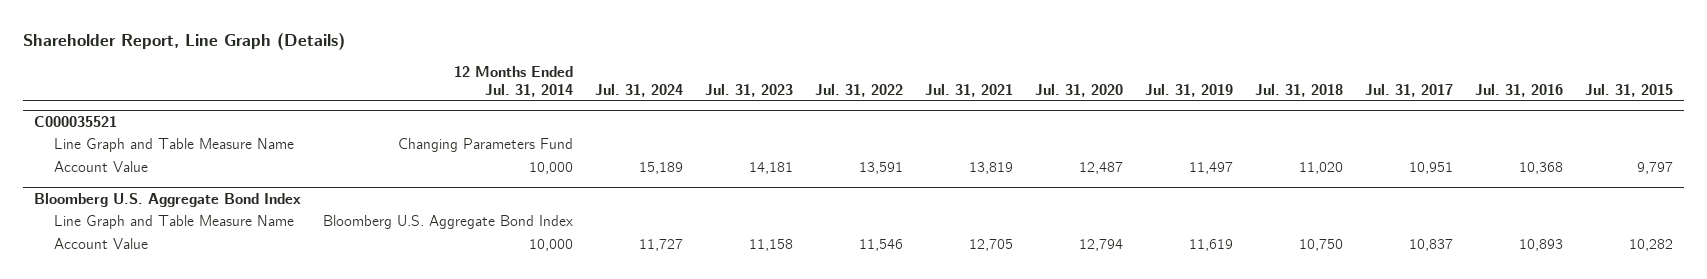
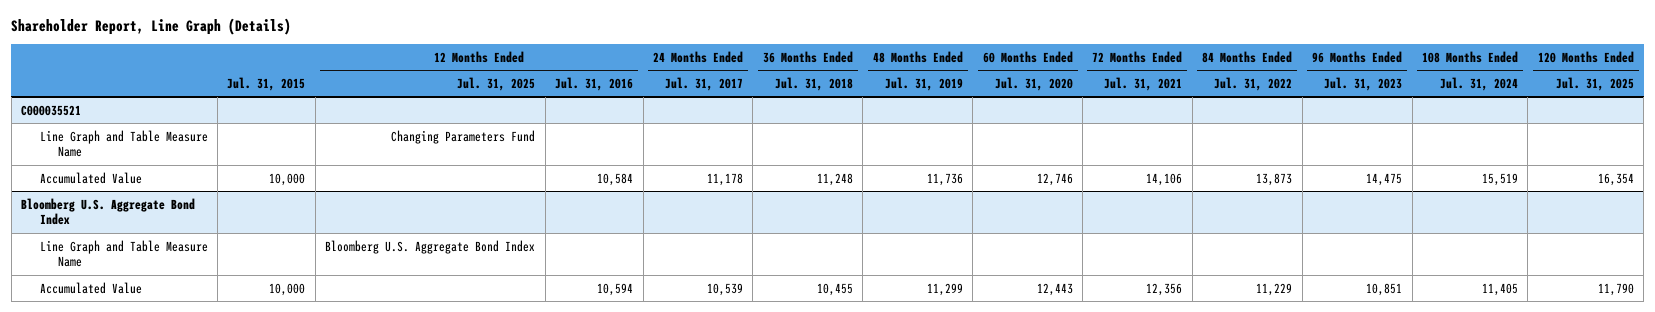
- | 12 Months Ended Jul. 31, 2014 | Jul. 31, 2024 | Jul. 31, 2023 | Jul. 31, 2022 | Jul. 31, 2021 | Jul. 31, 2020 | Jul. 31, 2019 | Jul. 31, 2018 | Jul. 31, 2017 | Jul. 31, 2016 | Jul. 31, 2015
+ | Jul. 31, 2015 | 12 Months Ended Jul. 31, 2025 | 12 Months Ended Jul. 31, 2016 | 24 Months Ended Jul. 31, 2017 | 36 Months Ended Jul. 31, 2018 | 48 Months Ended Jul. 31, 2019 | 60 Months Ended Jul. 31, 2020 | 72 Months Ended Jul. 31, 2021 | 84 Months Ended Jul. 31, 2022 | 96 Months Ended Jul. 31, 2023 | 108 Months Ended Jul. 31, 2024 | 120 Months Ended Jul. 31, 2025
@ C000035521
- Account Value | 10,000 | 15,189 | 14,181 | 13,591 | 13,819 | 12,487 | 11,497 | 11,020 | 10,951 | 10,368 | 9,797
+ Accumulated Value | 10,000 | | 10,584 | 11,178 | 11,248 | 11,736 | 12,746 | 14,106 | 13,873 | 14,475 | 15,519 | 16,354
@ Bloomberg U.S. Aggregate Bond Index
- Account Value | 10,000 | 11,727 | 11,158 | 11,546 | 12,705 | 12,794 | 11,619 | 10,750 | 10,837 | 10,893 | 10,282
+ Accumulated Value | 10,000 | | 10,594 | 10,539 | 10,455 | 11,299 | 12,443 | 12,356 | 11,229 | 10,851 | 11,405 | 11,790

